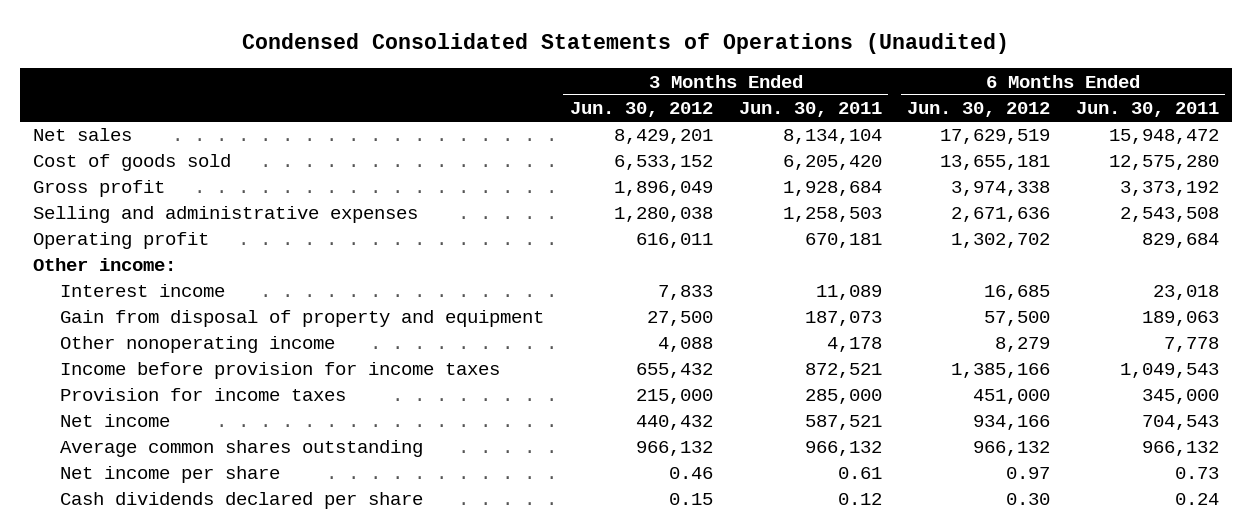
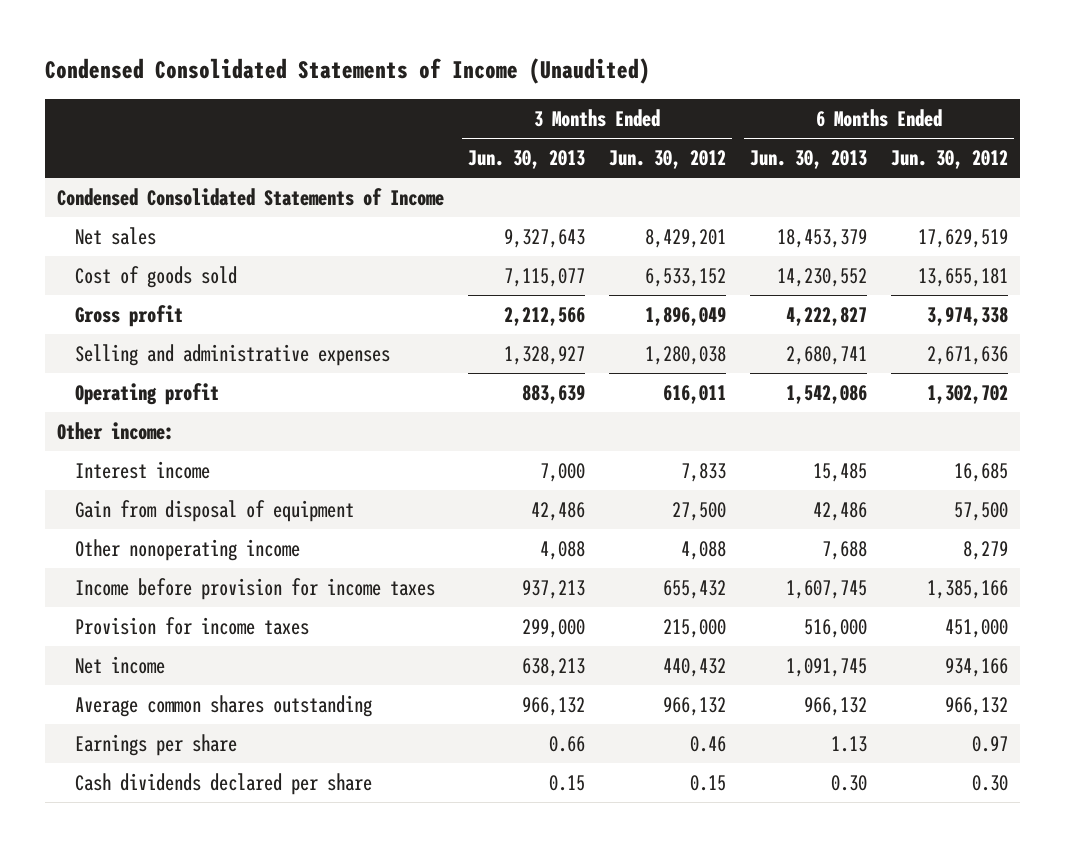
- Condensed Consolidated Statements of Operations (Unaudited)
+ Condensed Consolidated Statements of Income (Unaudited)
- | 3 Months Ended Jun. 30, 2012 | 3 Months Ended Jun. 30, 2011 | 6 Months Ended Jun. 30, 2012 | 6 Months Ended Jun. 30, 2011
+ | 3 Months Ended Jun. 30, 2013 | 3 Months Ended Jun. 30, 2012 | 6 Months Ended Jun. 30, 2013 | 6 Months Ended Jun. 30, 2012
+ Condensed Consolidated Statements of Income
- Gain from disposal of property and equipment | 27,500 | 187,073 | 57,500 | 189,063
+ Gain from disposal of equipment | 42,486 | 27,500 | 42,486 | 57,500
- Net income per share | 0.46 | 0.61 | 0.97 | 0.73
+ Earnings per share | 0.66 | 0.46 | 1.13 | 0.97

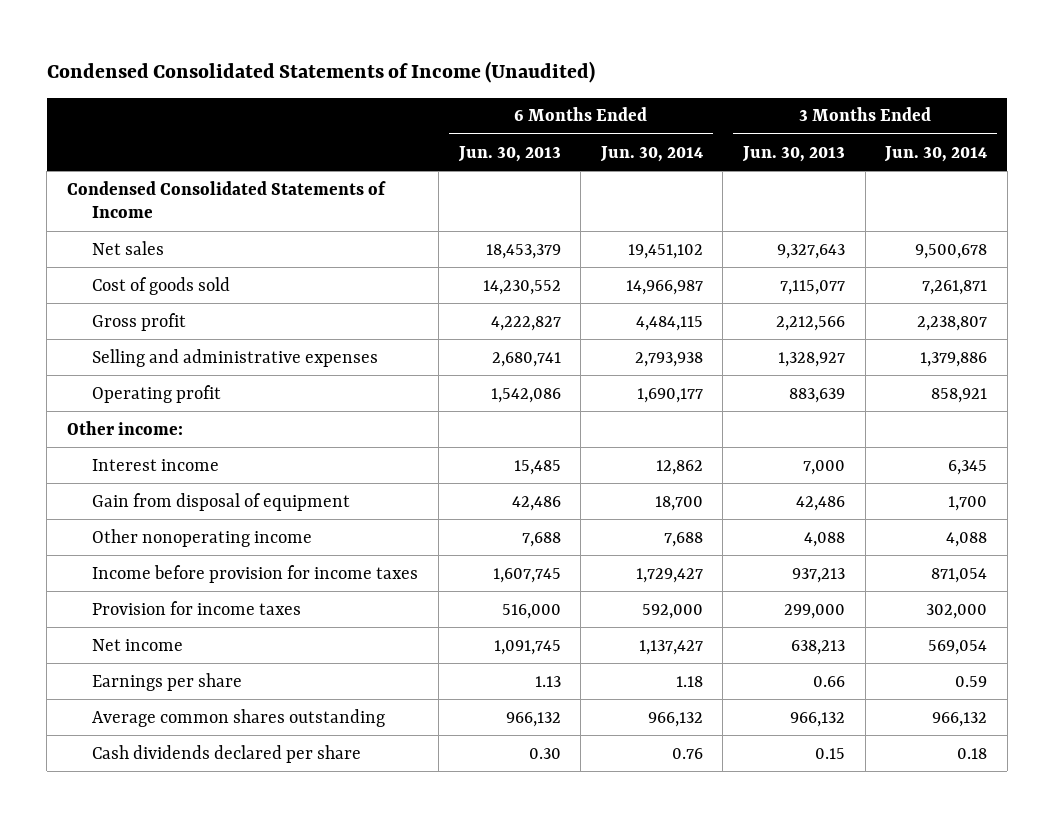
- | 3 Months Ended Jun. 30, 2013 | 3 Months Ended Jun. 30, 2012 | 6 Months Ended Jun. 30, 2013 | 6 Months Ended Jun. 30, 2012
+ | 6 Months Ended Jun. 30, 2013 | 6 Months Ended Jun. 30, 2014 | 3 Months Ended Jun. 30, 2013 | 3 Months Ended Jun. 30, 2014
moved down: Average common shares outstanding | 966,132 | 966,132 | 966,132 | 966,132

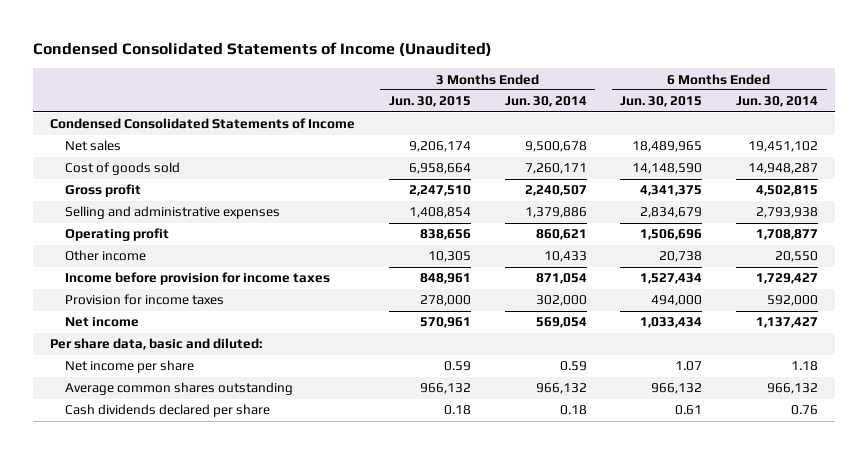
- | 6 Months Ended Jun. 30, 2013 | 6 Months Ended Jun. 30, 2014 | 3 Months Ended Jun. 30, 2013 | 3 Months Ended Jun. 30, 2014
+ | 3 Months Ended Jun. 30, 2015 | 3 Months Ended Jun. 30, 2014 | 6 Months Ended Jun. 30, 2015 | 6 Months Ended Jun. 30, 2014
- Cost of goods sold | 14,230,552 | 14,966,987 | 7,115,077 | 7,261,871
- Gross profit | 4,222,827 | 4,484,115 | 2,212,566 | 2,238,807
+ Cost of goods sold | 6,958,664 | 7,260,171 | 14,148,590 | 14,948,287
+ Gross profit | 2,247,510 | 2,240,507 | 4,341,375 | 4,502,815
- Operating profit | 1,542,086 | 1,690,177 | 883,639 | 858,921
- Other income:
- Interest income | 15,485 | 12,862 | 7,000 | 6,345
- Gain from disposal of equipment | 42,486 | 18,700 | 42,486 | 1,700
- Other nonoperating income | 7,688 | 7,688 | 4,088 | 4,088
+ Operating profit | 838,656 | 860,621 | 1,506,696 | 1,708,877
+ Other income | 10,305 | 10,433 | 20,738 | 20,550
- Earnings per share | 1.13 | 1.18 | 0.66 | 0.59
+ Per share data, basic and diluted:
+ Net income per share | 0.59 | 0.59 | 1.07 | 1.18

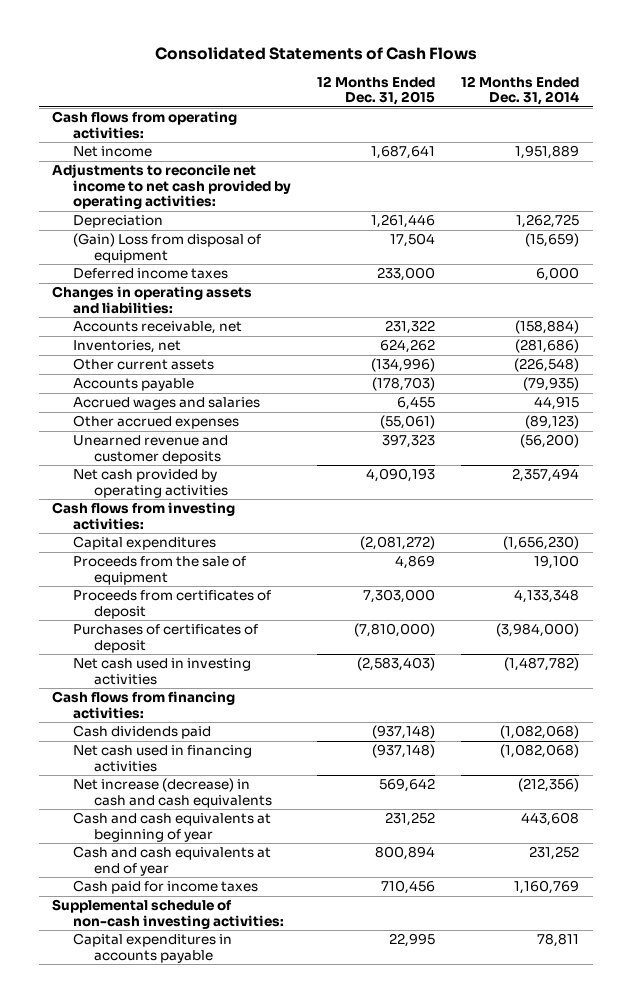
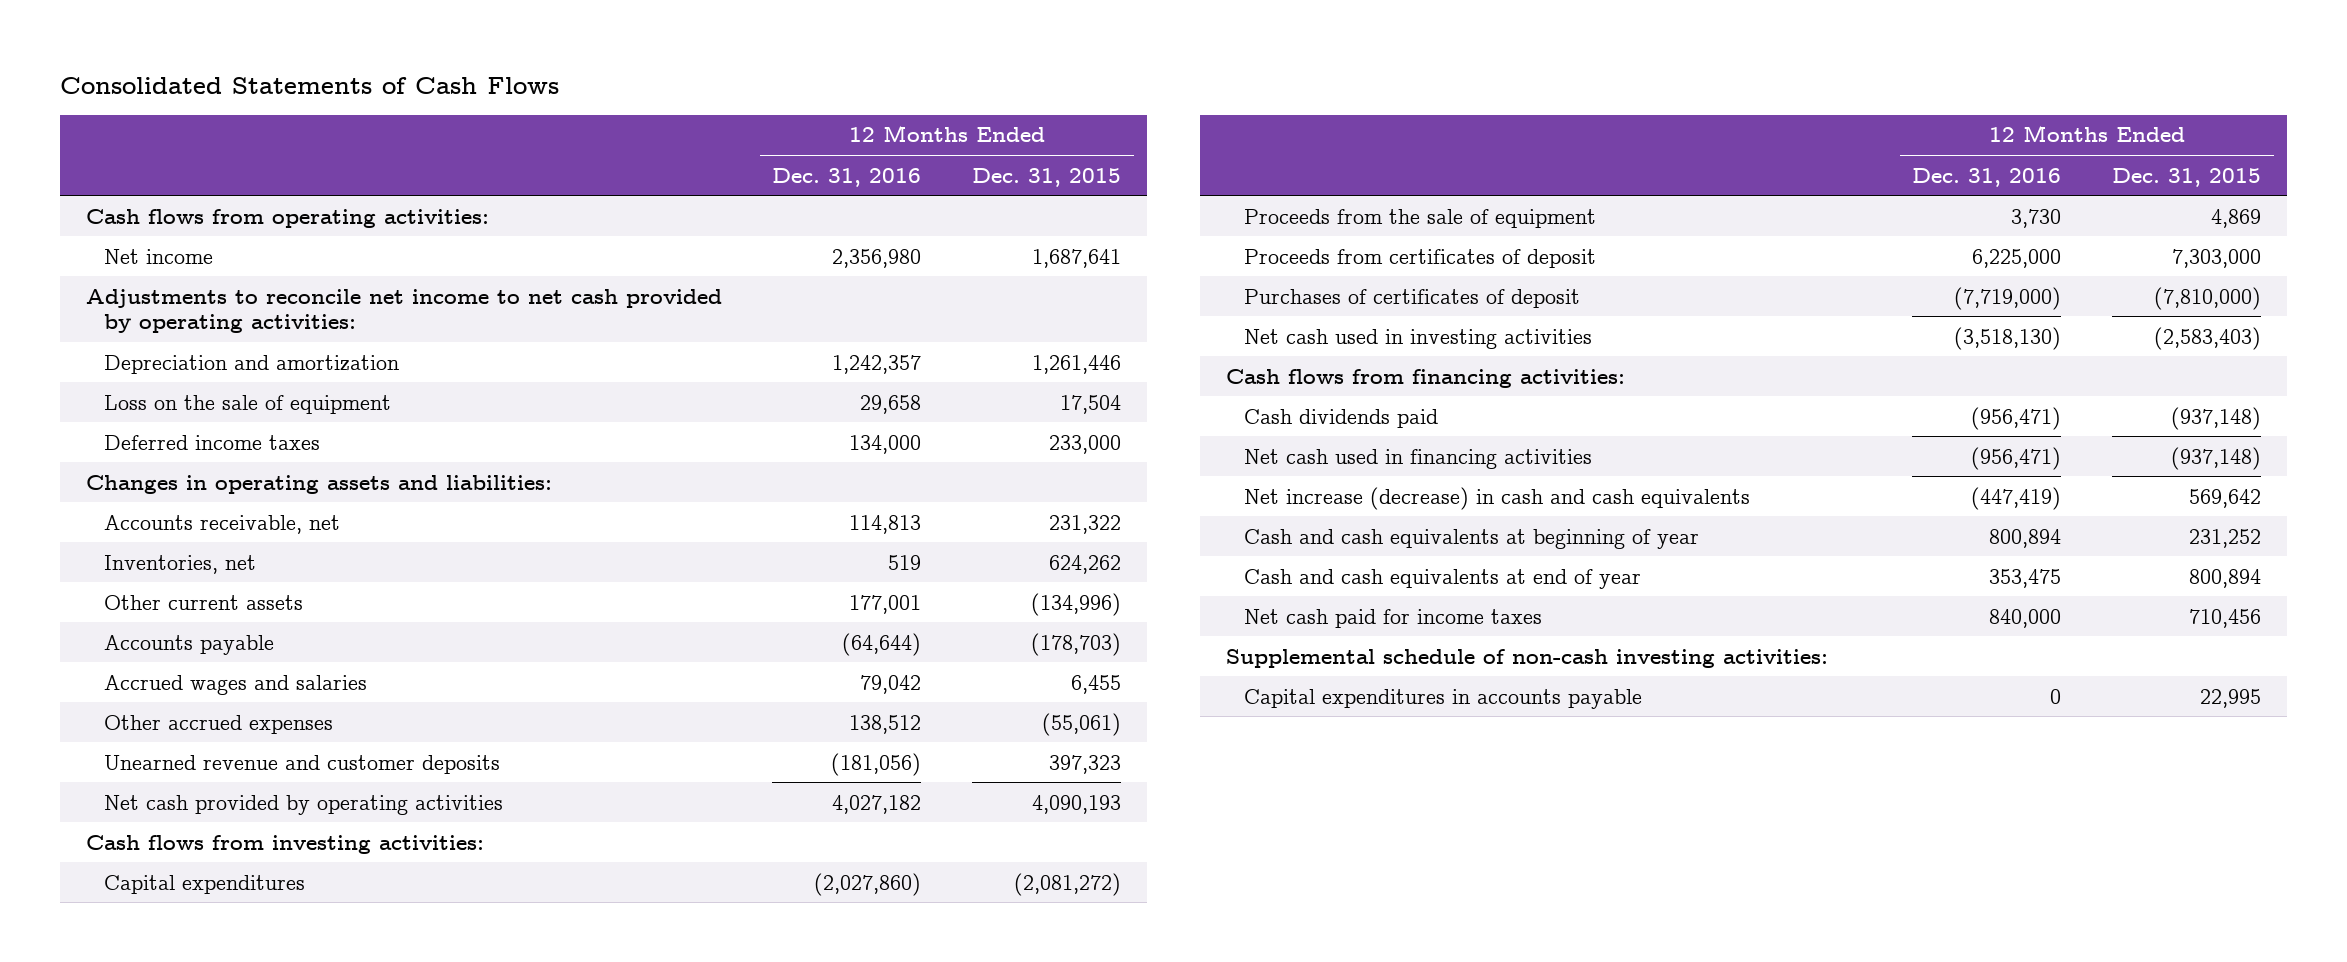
- | 12 Months Ended Dec. 31, 2015 | 12 Months Ended Dec. 31, 2014
+ | 12 Months Ended Dec. 31, 2016 | 12 Months Ended Dec. 31, 2015
- Depreciation | 1,261,446 | 1,262,725
- (Gain) Loss from disposal of equipment | 17,504 | (15,659)
+ Depreciation and amortization | 1,242,357 | 1,261,446
+ Loss on the sale of equipment | 29,658 | 17,504
- Cash paid for income taxes | 710,456 | 1,160,769
+ Net cash paid for income taxes | 840,000 | 710,456

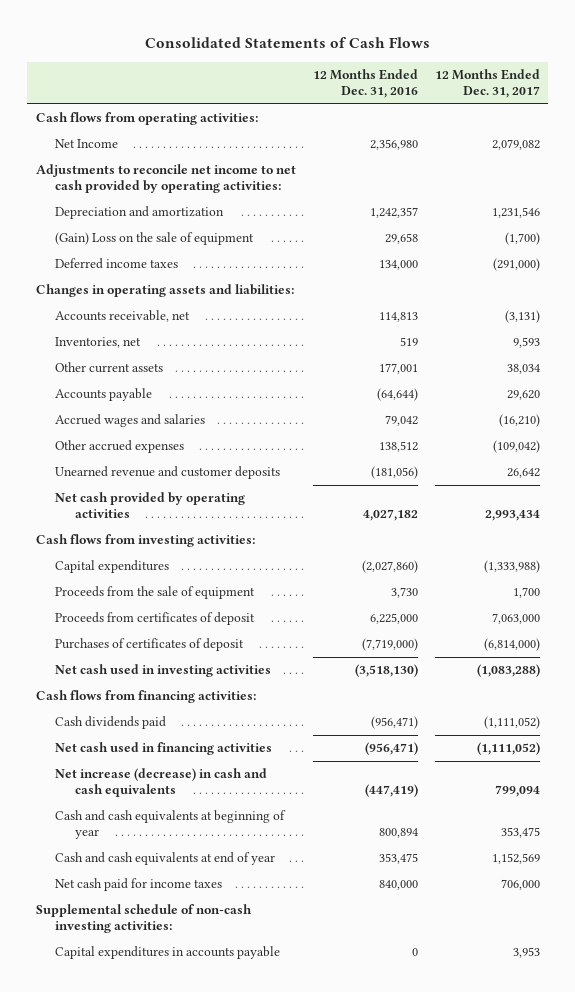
- | 12 Months Ended Dec. 31, 2016 | 12 Months Ended Dec. 31, 2015
+ | 12 Months Ended Dec. 31, 2016 | 12 Months Ended Dec. 31, 2017
- Net income | 2,356,980 | 1,687,641
+ Net Income | 2,356,980 | 2,079,082
- Loss on the sale of equipment | 29,658 | 17,504
+ (Gain) Loss on the sale of equipment | 29,658 | (1,700)

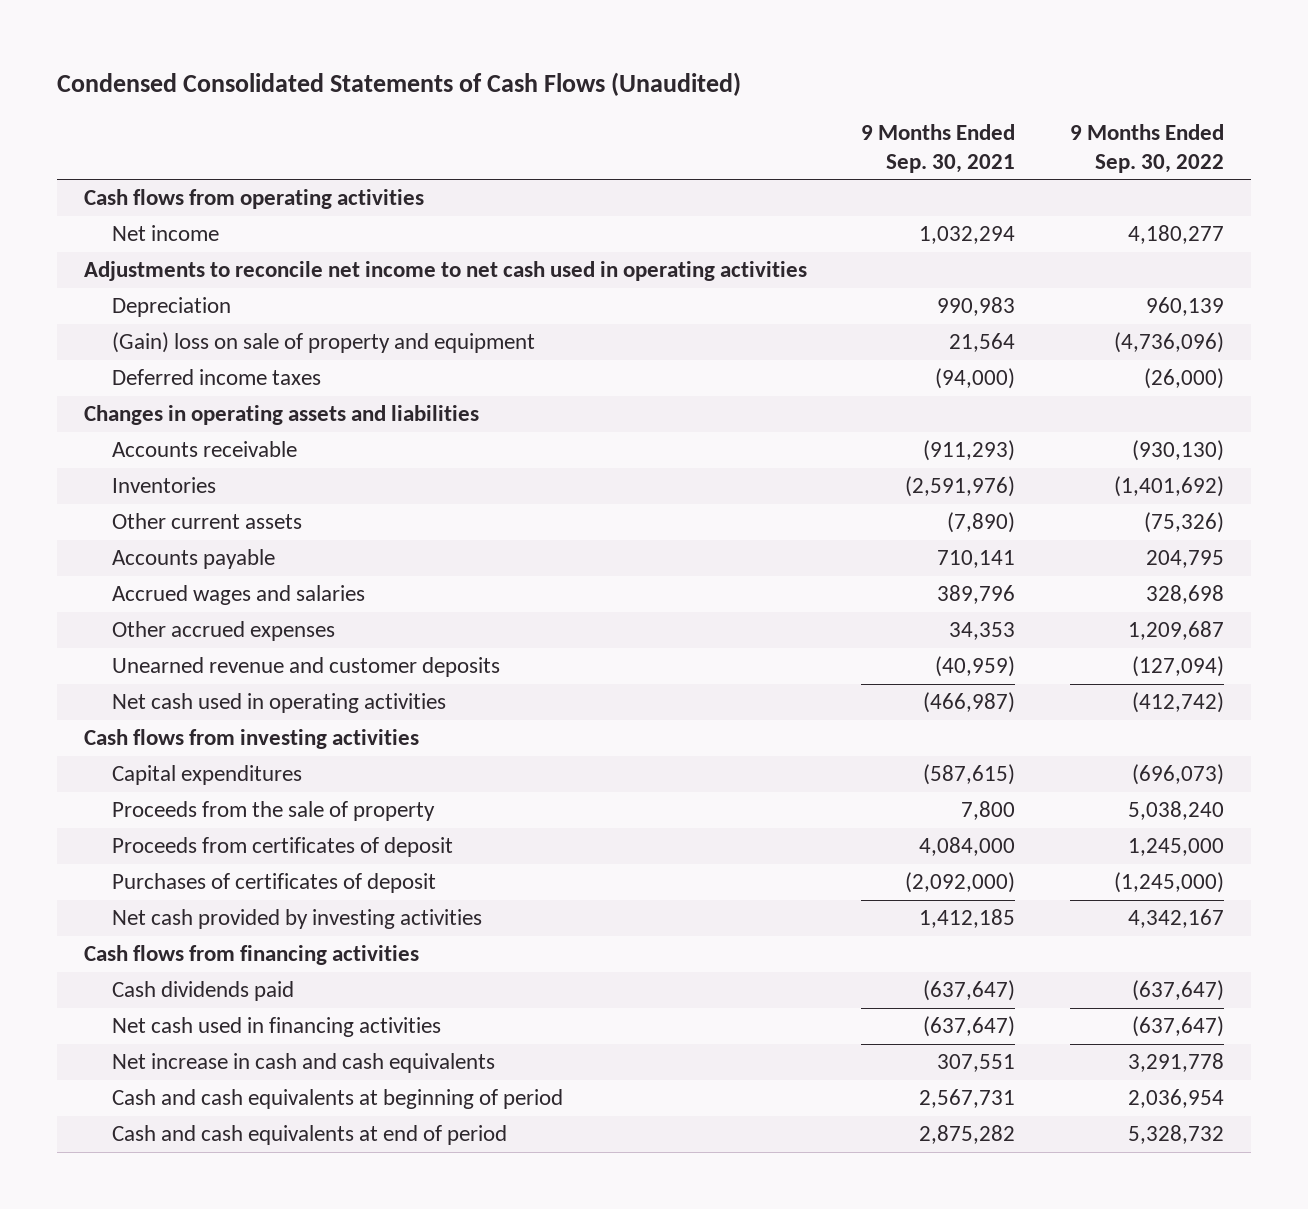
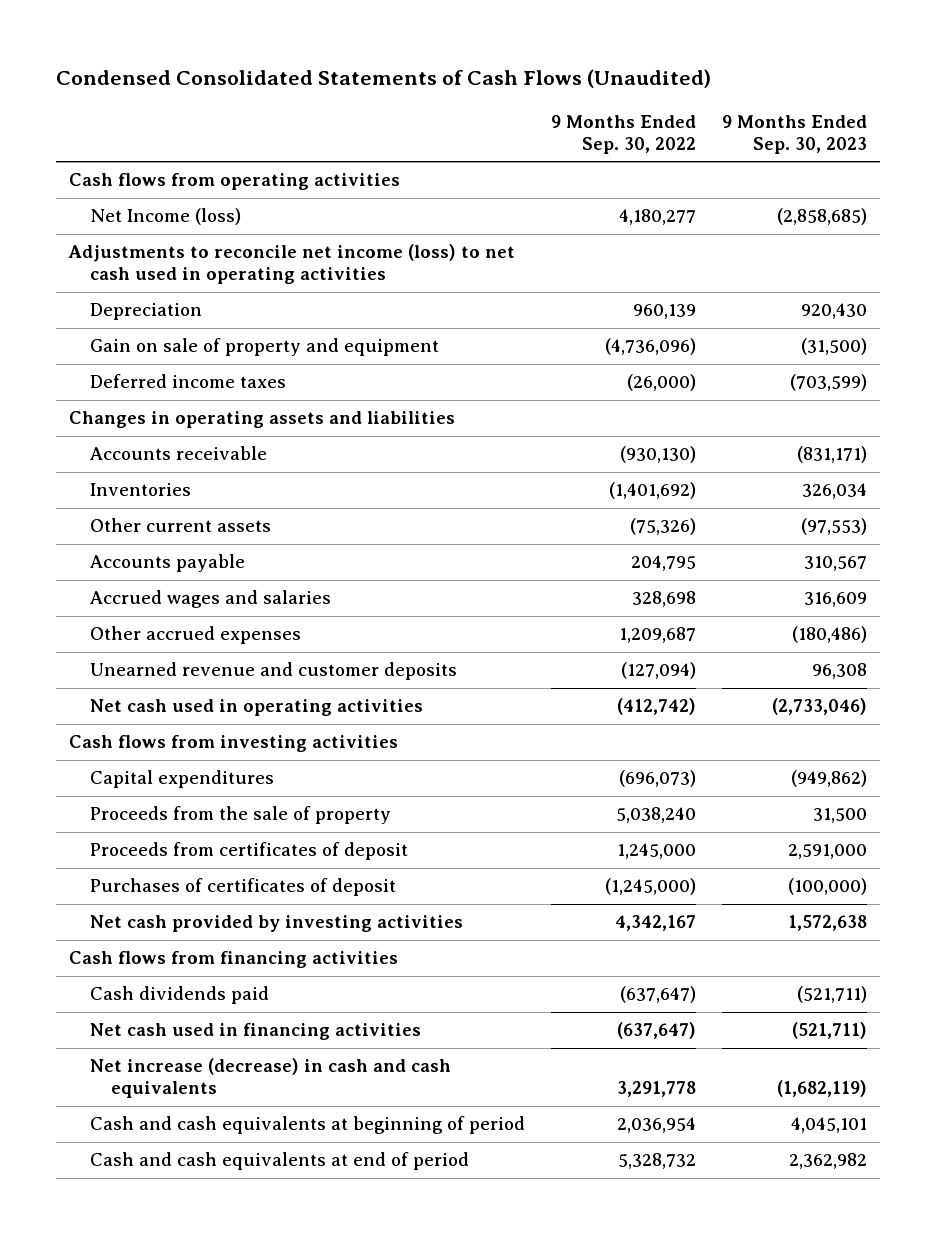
- | 9 Months Ended Sep. 30, 2021 | 9 Months Ended Sep. 30, 2022
+ | 9 Months Ended Sep. 30, 2022 | 9 Months Ended Sep. 30, 2023
- Net income | 1,032,294 | 4,180,277
- Adjustments to reconcile net income to net cash used in operating activities
+ Net Income (loss) | 4,180,277 | (2,858,685)
+ Adjustments to reconcile net income (loss) to net cash used in operating activities
- (Gain) loss on sale of property and equipment | 21,564 | (4,736,096)
+ Gain on sale of property and equipment | (4,736,096) | (31,500)
- Net increase in cash and cash equivalents | 307,551 | 3,291,778
+ Net increase (decrease) in cash and cash equivalents | 3,291,778 | (1,682,119)

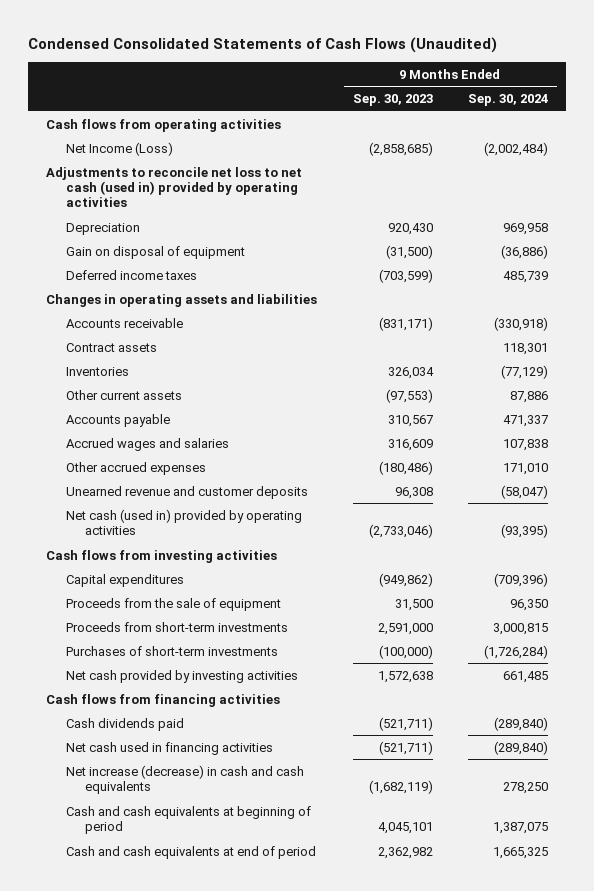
- | 9 Months Ended Sep. 30, 2022 | 9 Months Ended Sep. 30, 2023
+ | 9 Months Ended Sep. 30, 2023 | 9 Months Ended Sep. 30, 2024
- Net Income (loss) | 4,180,277 | (2,858,685)
- Adjustments to reconcile net income (loss) to net cash used in operating activities
+ Net Income (Loss) | (2,858,685) | (2,002,484)
+ Adjustments to reconcile net loss to net cash (used in) provided by operating activities
- Gain on sale of property and equipment | (4,736,096) | (31,500)
+ Gain on disposal of equipment | (31,500) | (36,886)
+ Contract assets | | 118,301
- Net cash used in operating activities | (412,742) | (2,733,046)
+ Net cash (used in) provided by operating activities | (2,733,046) | (93,395)
- Proceeds from the sale of property | 5,038,240 | 31,500
- Proceeds from certificates of deposit | 1,245,000 | 2,591,000
- Purchases of certificates of deposit | (1,245,000) | (100,000)
+ Proceeds from the sale of equipment | 31,500 | 96,350
+ Proceeds from short-term investments | 2,591,000 | 3,000,815
+ Purchases of short-term investments | (100,000) | (1,726,284)

